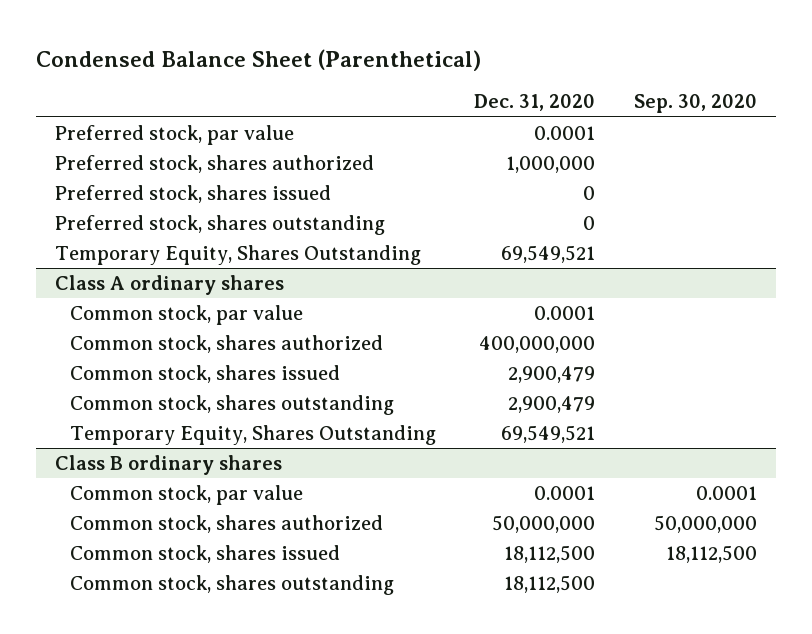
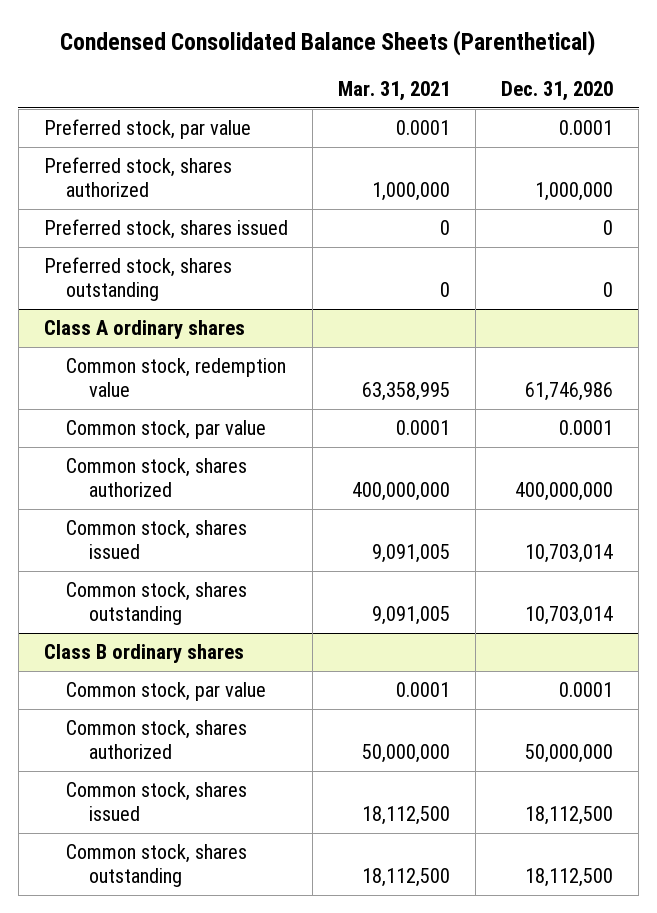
- Condensed Balance Sheet (Parenthetical)
+ Condensed Consolidated Balance Sheets (Parenthetical)
- | Dec. 31, 2020 | Sep. 30, 2020
+ | Mar. 31, 2021 | Dec. 31, 2020
- Temporary Equity, Shares Outstanding | 69,549,521 |
@ Class A ordinary shares
+ Common stock, redemption value | 63,358,995 | 61,746,986
- Common stock, shares issued | 2,900,479 |
- Common stock, shares outstanding | 2,900,479 |
- Temporary Equity, Shares Outstanding | 69,549,521 |
+ Common stock, shares issued | 9,091,005 | 10,703,014
+ Common stock, shares outstanding | 9,091,005 | 10,703,014

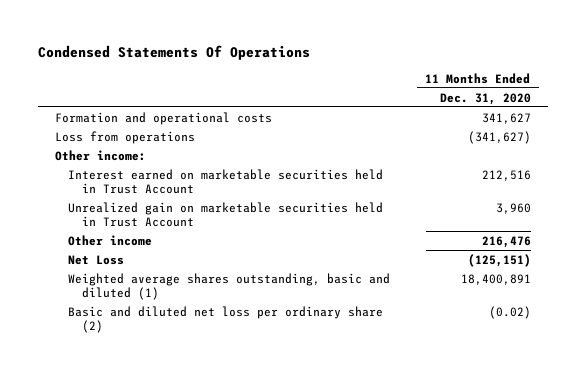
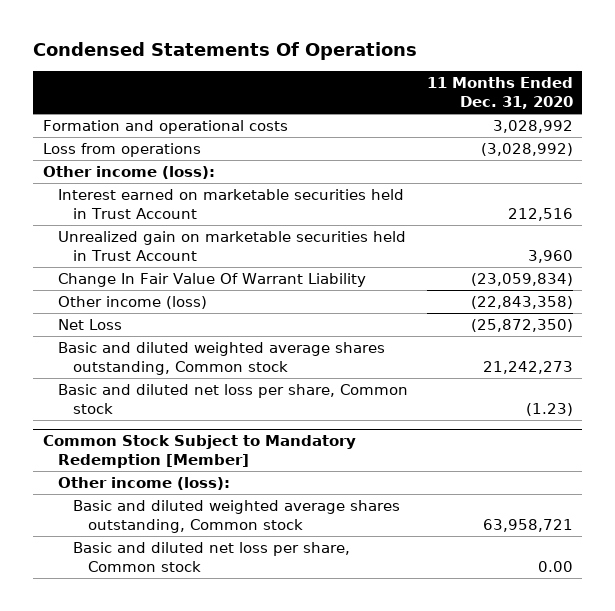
- Formation and operational costs | 341,627
- Loss from operations | (341,627)
- Other income:
+ Formation and operational costs | 3,028,992
+ Loss from operations | (3,028,992)
+ Other income (loss):
- Other income | 216,476
- Net Loss | (125,151)
- Weighted average shares outstanding, basic and diluted (1) | 18,400,891
- Basic and diluted net loss per ordinary share (2) | (0.02)
+ Change In Fair Value Of Warrant Liability | (23,059,834)
+ Other income (loss) | (22,843,358)
+ Net Loss | (25,872,350)
+ Basic and diluted weighted average shares outstanding, Common stock | 21,242,273
+ Basic and diluted net loss per share, Common stock | (1.23)
+ Common Stock Subject to Mandatory Redemption [Member]
+ Other income (loss):
+ Basic and diluted weighted average shares outstanding, Common stock | 63,958,721
+ Basic and diluted net loss per share, Common stock | 0.00

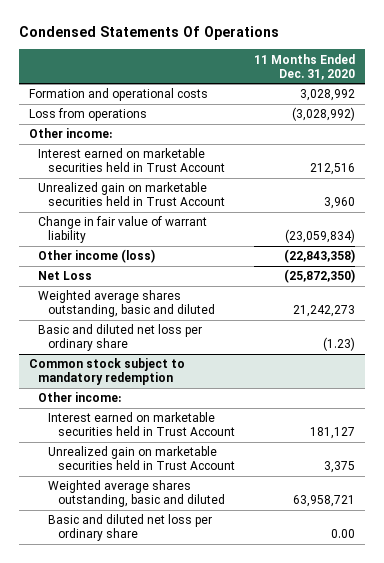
- Other income (loss):
+ Other income:
- Change In Fair Value Of Warrant Liability | (23,059,834)
+ Change in fair value of warrant liability | (23,059,834)
- Basic and diluted weighted average shares outstanding, Common stock | 21,242,273
- Basic and diluted net loss per share, Common stock | (1.23)
- Common Stock Subject to Mandatory Redemption [Member]
- Other income (loss):
- Basic and diluted weighted average shares outstanding, Common stock | 63,958,721
- Basic and diluted net loss per share, Common stock | 0.00
+ Weighted average shares outstanding, basic and diluted | 21,242,273
+ Basic and diluted net loss per ordinary share | (1.23)
+ Common stock subject to mandatory redemption
+ Other income:
+ Interest earned on marketable securities held in Trust Account | 181,127
+ Unrealized gain on marketable securities held in Trust Account | 3,375
+ Weighted average shares outstanding, basic and diluted | 63,958,721
+ Basic and diluted net loss per ordinary share | 0.00

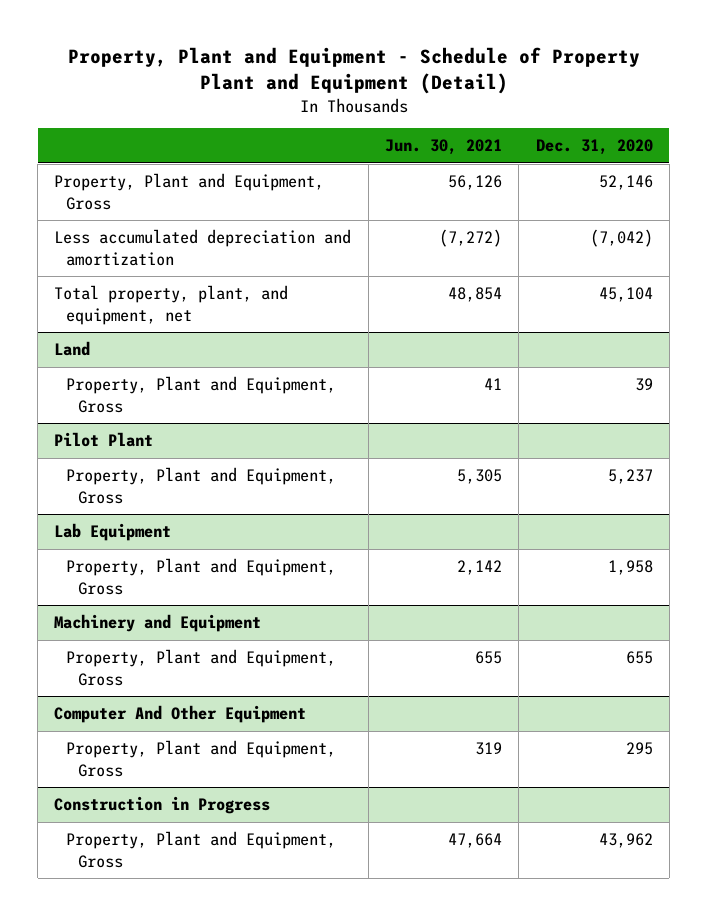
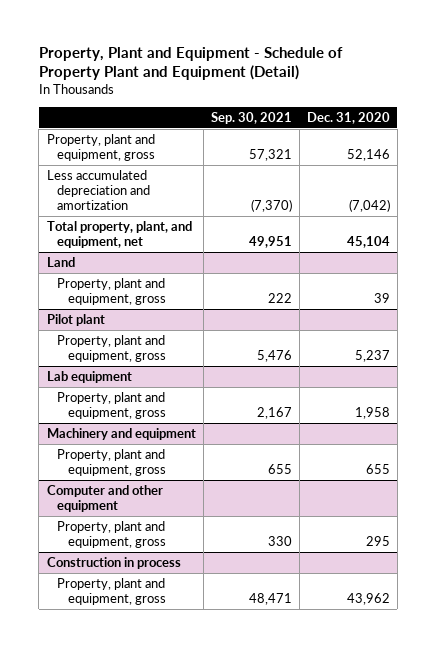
- | Jun. 30, 2021 | Dec. 31, 2020
+ | Sep. 30, 2021 | Dec. 31, 2020
- Property, Plant and Equipment, Gross | 56,126 | 52,146
+ Property, plant and equipment, gross | 57,321 | 52,146
@ Land
- Property, Plant and Equipment, Gross | 41 | 39
- Pilot Plant
- Property, Plant and Equipment, Gross | 5,305 | 5,237
- Lab Equipment
- Property, Plant and Equipment, Gross | 2,142 | 1,958
- Machinery and Equipment
- Property, Plant and Equipment, Gross | 655 | 655
- Computer And Other Equipment
- Property, Plant and Equipment, Gross | 319 | 295
- Construction in Progress
- Property, Plant and Equipment, Gross | 47,664 | 43,962
@ Land
+ Property, plant and equipment, gross | 222 | 39
+ Pilot plant
+ Property, plant and equipment, gross | 5,476 | 5,237
+ Lab equipment
+ Property, plant and equipment, gross | 2,167 | 1,958
+ Machinery and equipment
+ Property, plant and equipment, gross | 655 | 655
+ Computer and other equipment
+ Property, plant and equipment, gross | 330 | 295
+ Construction in process
+ Property, plant and equipment, gross | 48,471 | 43,962

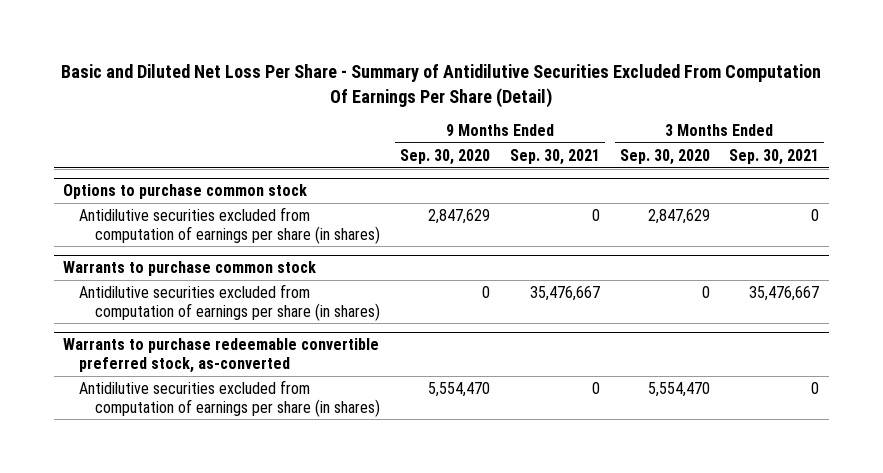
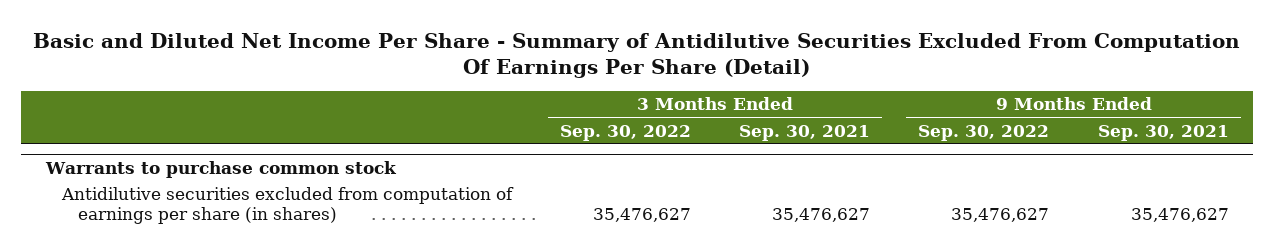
- Basic and Diluted Net Loss Per Share - Summary of Antidilutive Securities Excluded From Computation Of Earnings Per Share (Detail)
+ Basic and Diluted Net Income Per Share - Summary of Antidilutive Securities Excluded From Computation Of Earnings Per Share (Detail)
- | 9 Months Ended Sep. 30, 2020 | 9 Months Ended Sep. 30, 2021 | 3 Months Ended Sep. 30, 2020 | 3 Months Ended Sep. 30, 2021
+ | 3 Months Ended Sep. 30, 2022 | 3 Months Ended Sep. 30, 2021 | 9 Months Ended Sep. 30, 2022 | 9 Months Ended Sep. 30, 2021
- Options to purchase common stock
- Antidilutive securities excluded from computation of earnings per share (in shares) | 2,847,629 | 0 | 2,847,629 | 0
@ Warrants to purchase common stock
- Antidilutive securities excluded from computation of earnings per share (in shares) | 0 | 35,476,667 | 0 | 35,476,667
- Warrants to purchase redeemable convertible preferred stock, as-converted
- Antidilutive securities excluded from computation of earnings per share (in shares) | 5,554,470 | 0 | 5,554,470 | 0
@ Warrants to purchase common stock
+ Antidilutive securities excluded from computation of earnings per share (in shares) | 35,476,627 | 35,476,627 | 35,476,627 | 35,476,627

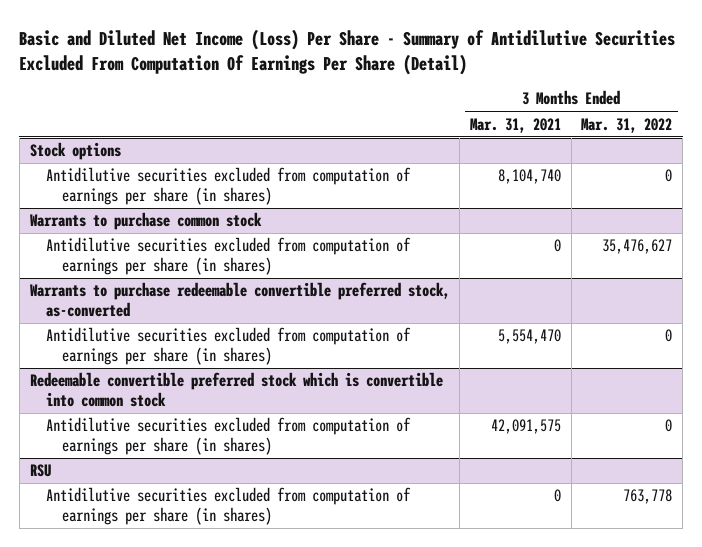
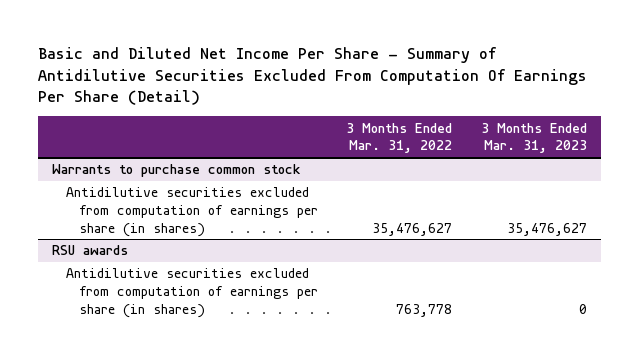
- Basic and Diluted Net Income (Loss) Per Share - Summary of Antidilutive Securities Excluded From Computation Of Earnings Per Share (Detail)
+ Basic and Diluted Net Income Per Share - Summary of Antidilutive Securities Excluded From Computation Of Earnings Per Share (Detail)
- | 3 Months Ended Mar. 31, 2021 | 3 Months Ended Mar. 31, 2022
+ | 3 Months Ended Mar. 31, 2022 | 3 Months Ended Mar. 31, 2023
- Stock options
- Antidilutive securities excluded from computation of earnings per share (in shares) | 8,104,740 | 0
- Warrants to purchase redeemable convertible preferred stock, as-converted
- Antidilutive securities excluded from computation of earnings per share (in shares) | 5,554,470 | 0
- Redeemable convertible preferred stock which is convertible into common stock
- Antidilutive securities excluded from computation of earnings per share (in shares) | 42,091,575 | 0
- RSU
+ RSU awards

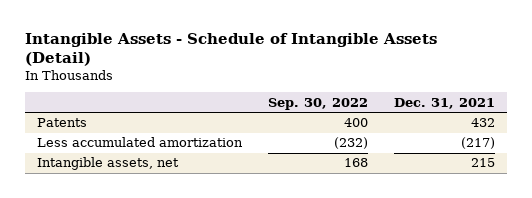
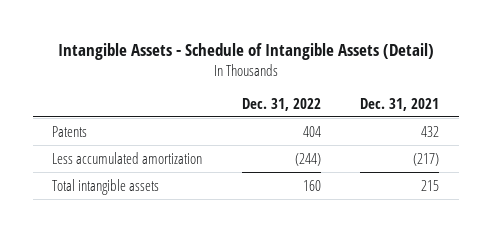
- | Sep. 30, 2022 | Dec. 31, 2021
+ | Dec. 31, 2022 | Dec. 31, 2021
- Intangible assets, net | 168 | 215
+ Total intangible assets | 160 | 215

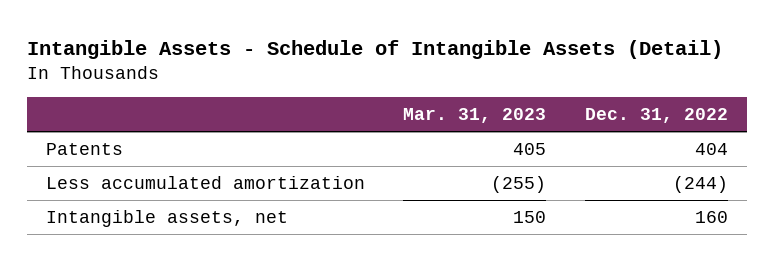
- | Dec. 31, 2022 | Dec. 31, 2021
+ | Mar. 31, 2023 | Dec. 31, 2022
- Total intangible assets | 160 | 215
+ Intangible assets, net | 150 | 160

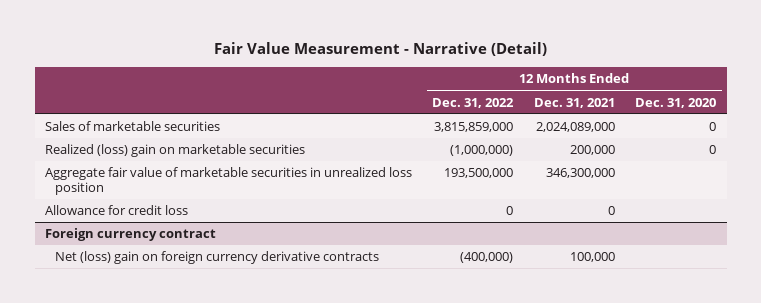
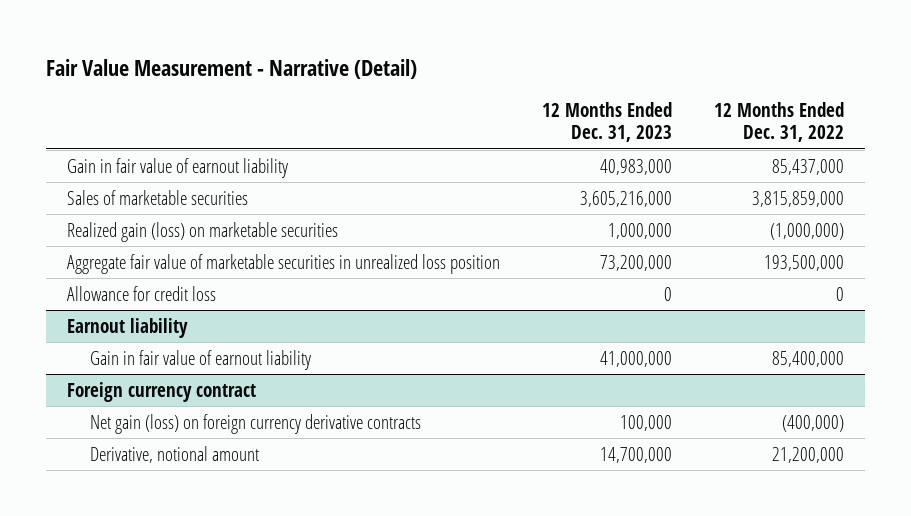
- | 12 Months Ended Dec. 31, 2022 | 12 Months Ended Dec. 31, 2021 | 12 Months Ended Dec. 31, 2020
+ | 12 Months Ended Dec. 31, 2023 | 12 Months Ended Dec. 31, 2022
+ Gain in fair value of earnout liability | 40,983,000 | 85,437,000
- Realized (loss) gain on marketable securities | (1,000,000) | 200,000 | 0
+ Realized gain (loss) on marketable securities | 1,000,000 | (1,000,000)
+ Earnout liability
+ Gain in fair value of earnout liability | 41,000,000 | 85,400,000
@ Foreign currency contract
- Net (loss) gain on foreign currency derivative contracts | (400,000) | 100,000 |
+ Net gain (loss) on foreign currency derivative contracts | 100,000 | (400,000)
+ Derivative, notional amount | 14,700,000 | 21,200,000

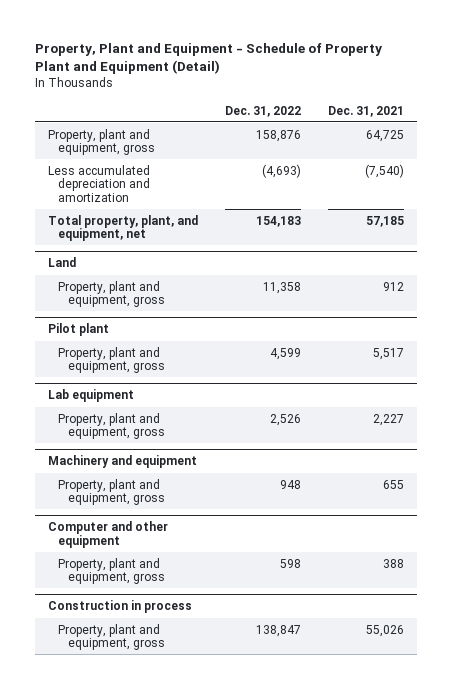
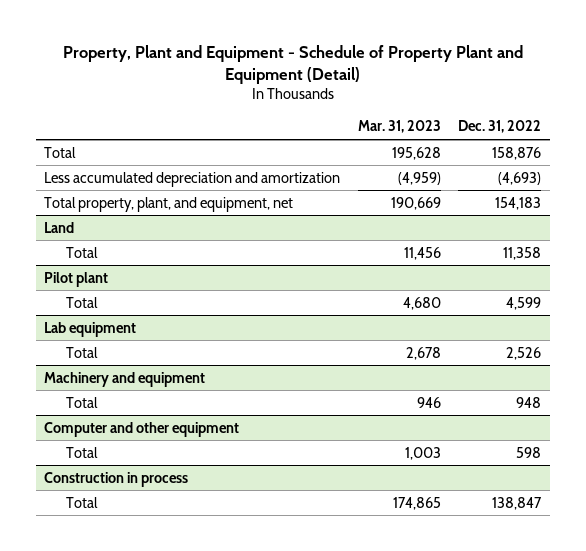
- | Dec. 31, 2022 | Dec. 31, 2021
+ | Mar. 31, 2023 | Dec. 31, 2022
- Property, plant and equipment, gross | 158,876 | 64,725
+ Total | 195,628 | 158,876
@ Land
- Property, plant and equipment, gross | 11,358 | 912
+ Total | 11,456 | 11,358
@ Pilot plant
- Property, plant and equipment, gross | 4,599 | 5,517
+ Total | 4,680 | 4,599
@ Lab equipment
- Property, plant and equipment, gross | 2,526 | 2,227
+ Total | 2,678 | 2,526
@ Machinery and equipment
- Property, plant and equipment, gross | 948 | 655
+ Total | 946 | 948
@ Computer and other equipment
- Property, plant and equipment, gross | 598 | 388
+ Total | 1,003 | 598
@ Construction in process
- Property, plant and equipment, gross | 138,847 | 55,026
+ Total | 174,865 | 138,847

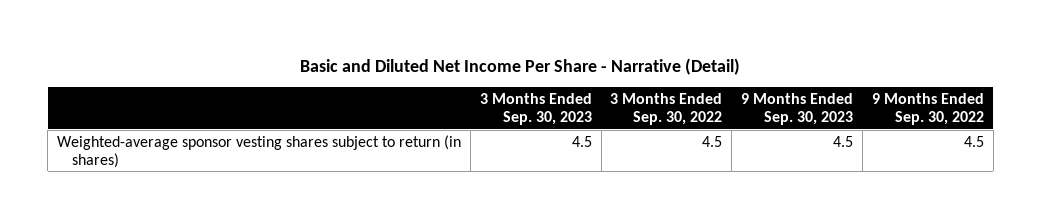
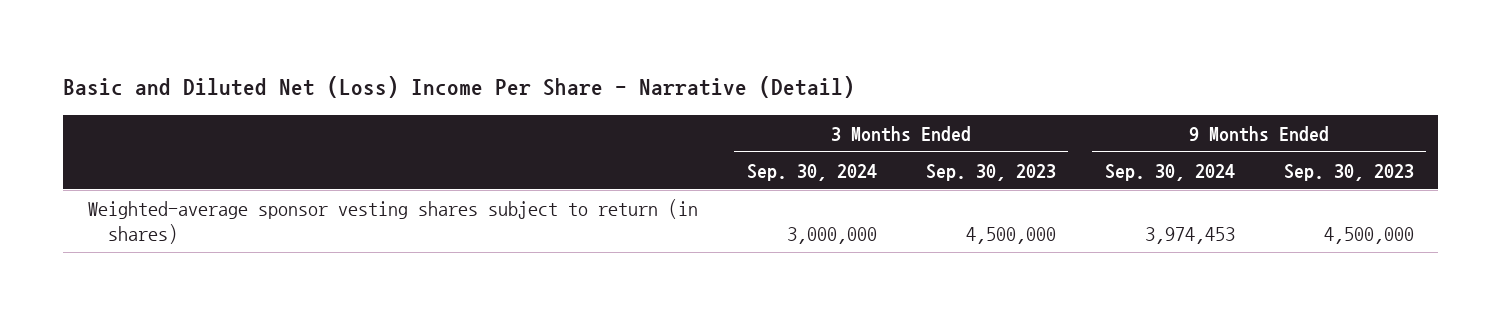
- Basic and Diluted Net Income Per Share - Narrative (Detail)
+ Basic and Diluted Net (Loss) Income Per Share - Narrative (Detail)
- | 3 Months Ended Sep. 30, 2023 | 3 Months Ended Sep. 30, 2022 | 9 Months Ended Sep. 30, 2023 | 9 Months Ended Sep. 30, 2022
+ | 3 Months Ended Sep. 30, 2024 | 3 Months Ended Sep. 30, 2023 | 9 Months Ended Sep. 30, 2024 | 9 Months Ended Sep. 30, 2023
- Weighted-average sponsor vesting shares subject to return (in shares) | 4.5 | 4.5 | 4.5 | 4.5
+ Weighted-average sponsor vesting shares subject to return (in shares) | 3,000,000 | 4,500,000 | 3,974,453 | 4,500,000

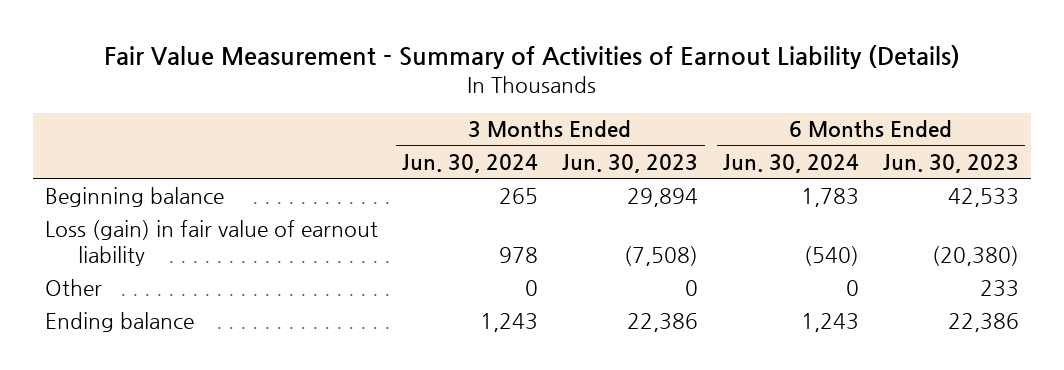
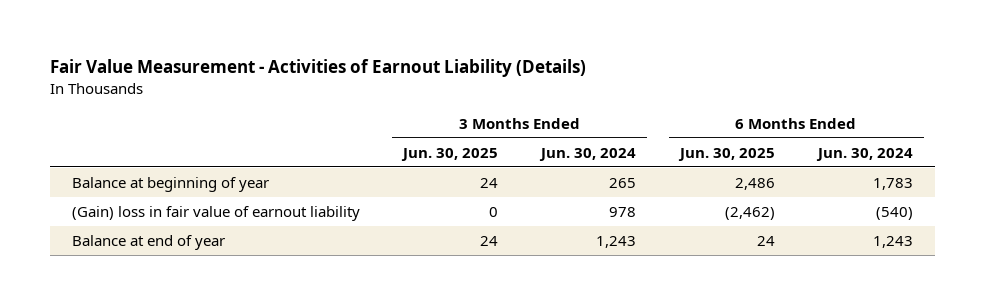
- Fair Value Measurement - Summary of Activities of Earnout Liability (Details)
+ Fair Value Measurement - Activities of Earnout Liability (Details)
- | 3 Months Ended Jun. 30, 2024 | 3 Months Ended Jun. 30, 2023 | 6 Months Ended Jun. 30, 2024 | 6 Months Ended Jun. 30, 2023
+ | 3 Months Ended Jun. 30, 2025 | 3 Months Ended Jun. 30, 2024 | 6 Months Ended Jun. 30, 2025 | 6 Months Ended Jun. 30, 2024
- Beginning balance | 265 | 29,894 | 1,783 | 42,533
- Loss (gain) in fair value of earnout liability | 978 | (7,508) | (540) | (20,380)
- Other | 0 | 0 | 0 | 233
- Ending balance | 1,243 | 22,386 | 1,243 | 22,386
+ Balance at beginning of year | 24 | 265 | 2,486 | 1,783
+ (Gain) loss in fair value of earnout liability | 0 | 978 | (2,462) | (540)
+ Balance at end of year | 24 | 1,243 | 24 | 1,243

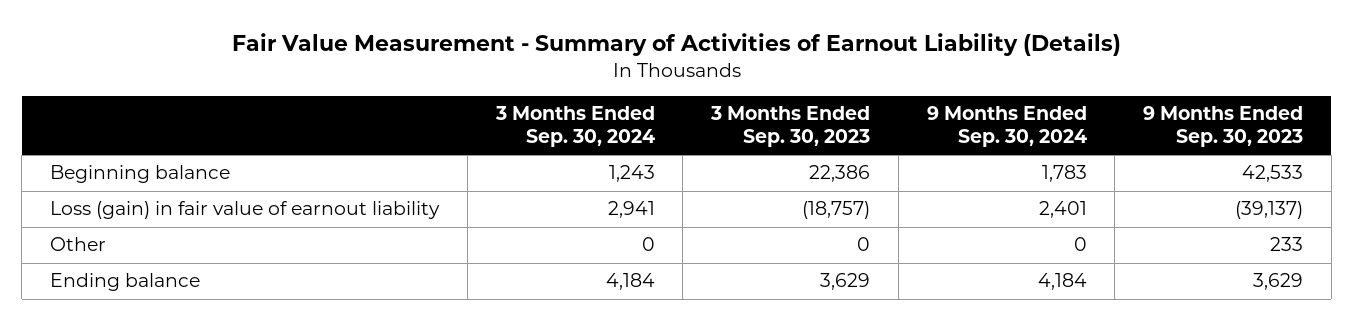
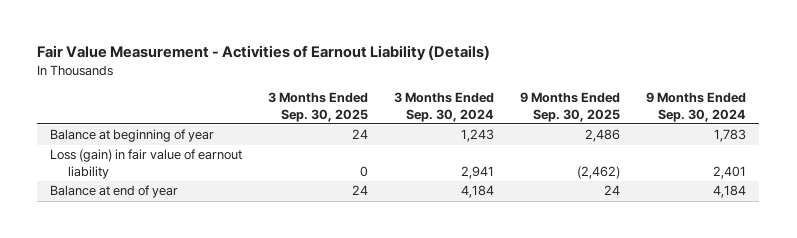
- Fair Value Measurement - Summary of Activities of Earnout Liability (Details)
+ Fair Value Measurement - Activities of Earnout Liability (Details)
- | 3 Months Ended Sep. 30, 2024 | 3 Months Ended Sep. 30, 2023 | 9 Months Ended Sep. 30, 2024 | 9 Months Ended Sep. 30, 2023
+ | 3 Months Ended Sep. 30, 2025 | 3 Months Ended Sep. 30, 2024 | 9 Months Ended Sep. 30, 2025 | 9 Months Ended Sep. 30, 2024
- Beginning balance | 1,243 | 22,386 | 1,783 | 42,533
+ Balance at beginning of year | 24 | 1,243 | 2,486 | 1,783
- Other | 0 | 0 | 0 | 233
- Ending balance | 4,184 | 3,629 | 4,184 | 3,629
+ Balance at end of year | 24 | 4,184 | 24 | 4,184

